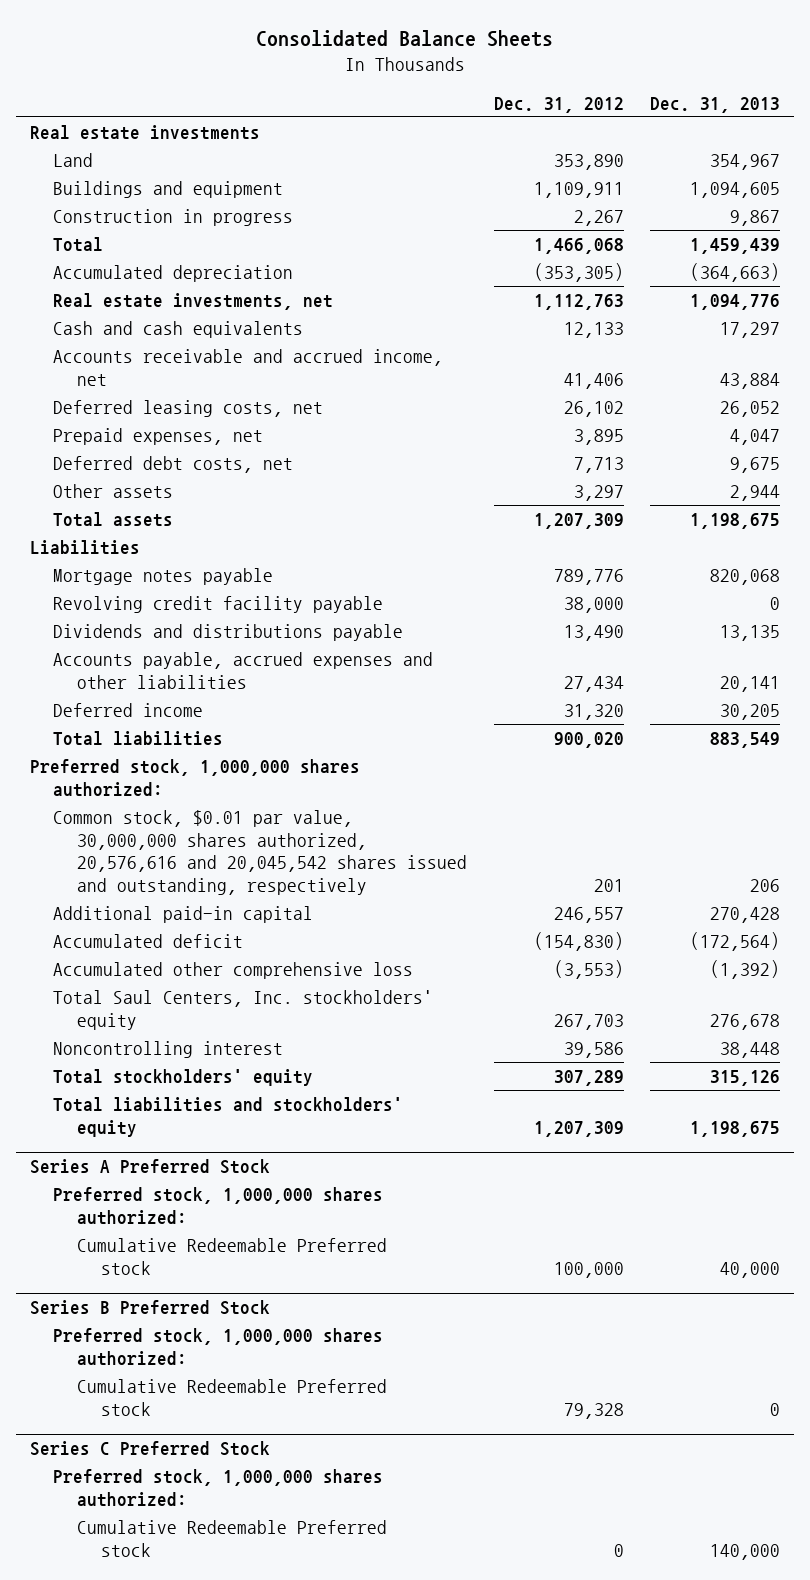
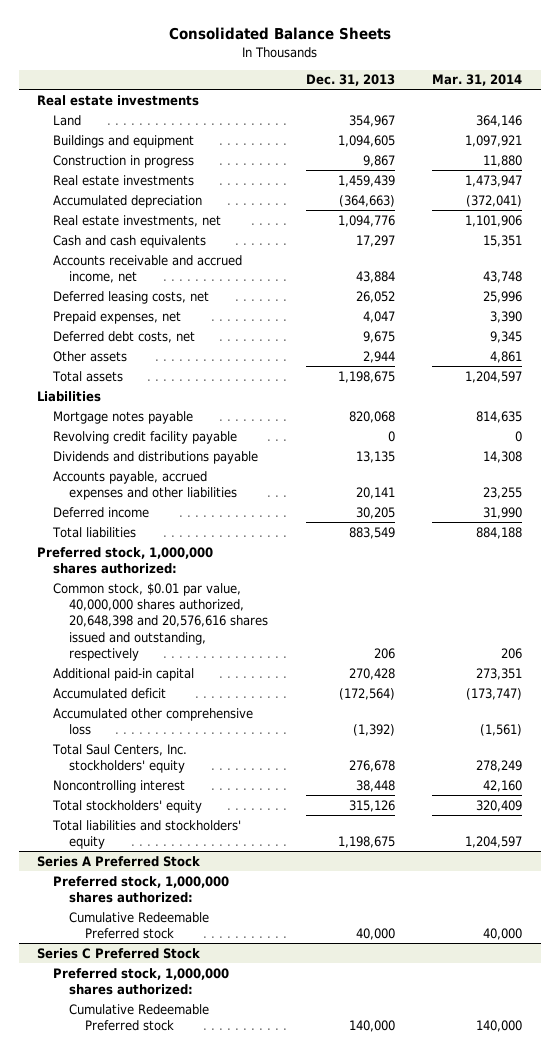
- | Dec. 31, 2012 | Dec. 31, 2013
+ | Dec. 31, 2013 | Mar. 31, 2014
- Total | 1,466,068 | 1,459,439
+ Real estate investments | 1,459,439 | 1,473,947
- Common stock, $0.01 par value, 30,000,000 shares authorized, 20,576,616 and 20,045,542 shares issued and outstanding, respectively | 201 | 206
+ Common stock, $0.01 par value, 40,000,000 shares authorized, 20,648,398 and 20,576,616 shares issued and outstanding, respectively | 206 | 206
- Series B Preferred Stock
- Preferred stock, 1,000,000 shares authorized:
- Cumulative Redeemable Preferred stock | 79,328 | 0

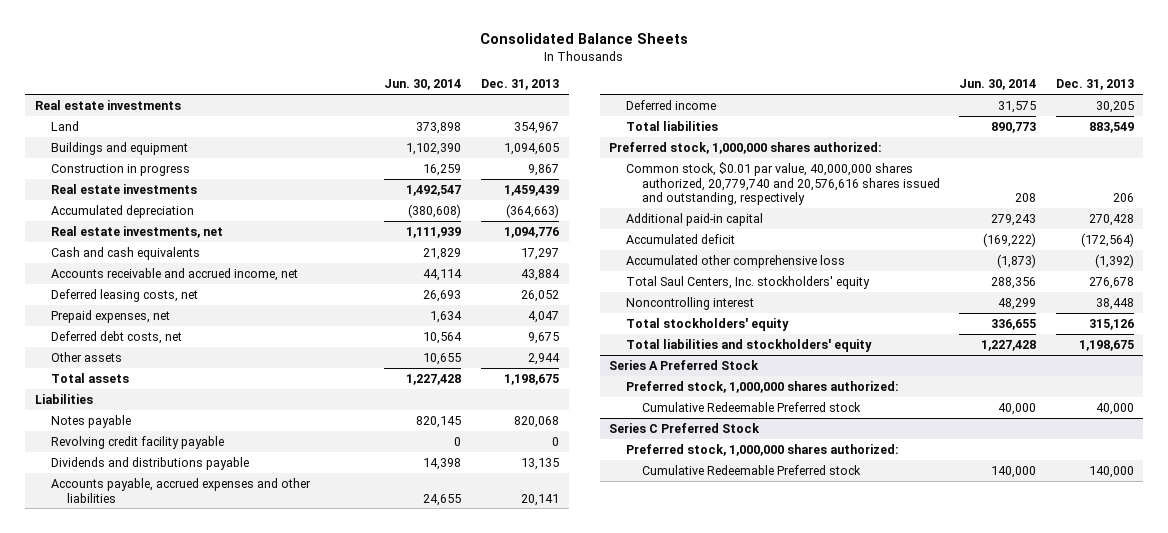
- | Dec. 31, 2013 | Mar. 31, 2014
+ | Jun. 30, 2014 | Dec. 31, 2013
- Mortgage notes payable | 820,068 | 814,635
+ Notes payable | 820,145 | 820,068
- Common stock, $0.01 par value, 40,000,000 shares authorized, 20,648,398 and 20,576,616 shares issued and outstanding, respectively | 206 | 206
+ Common stock, $0.01 par value, 40,000,000 shares authorized, 20,779,740 and 20,576,616 shares issued and outstanding, respectively | 208 | 206

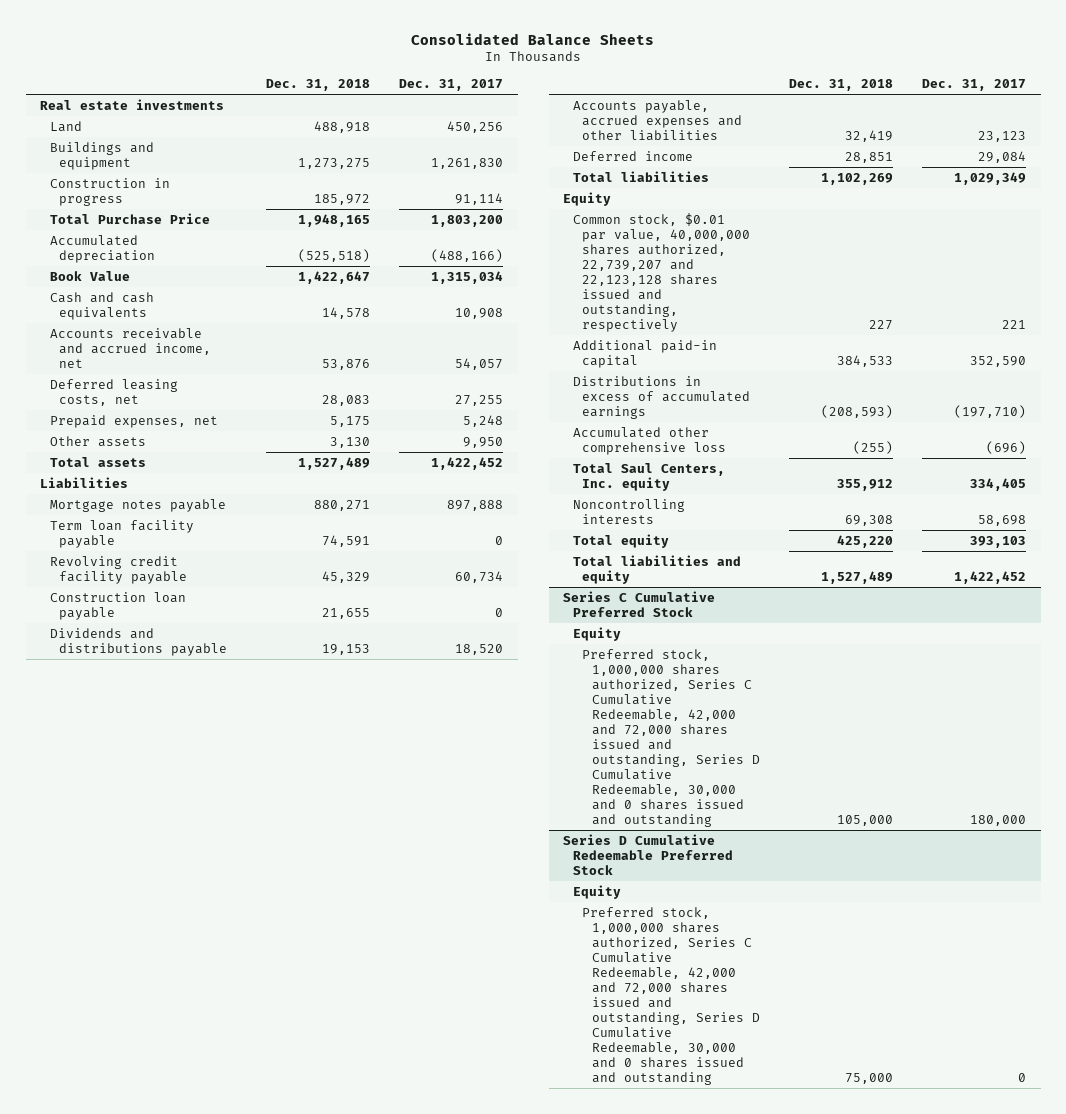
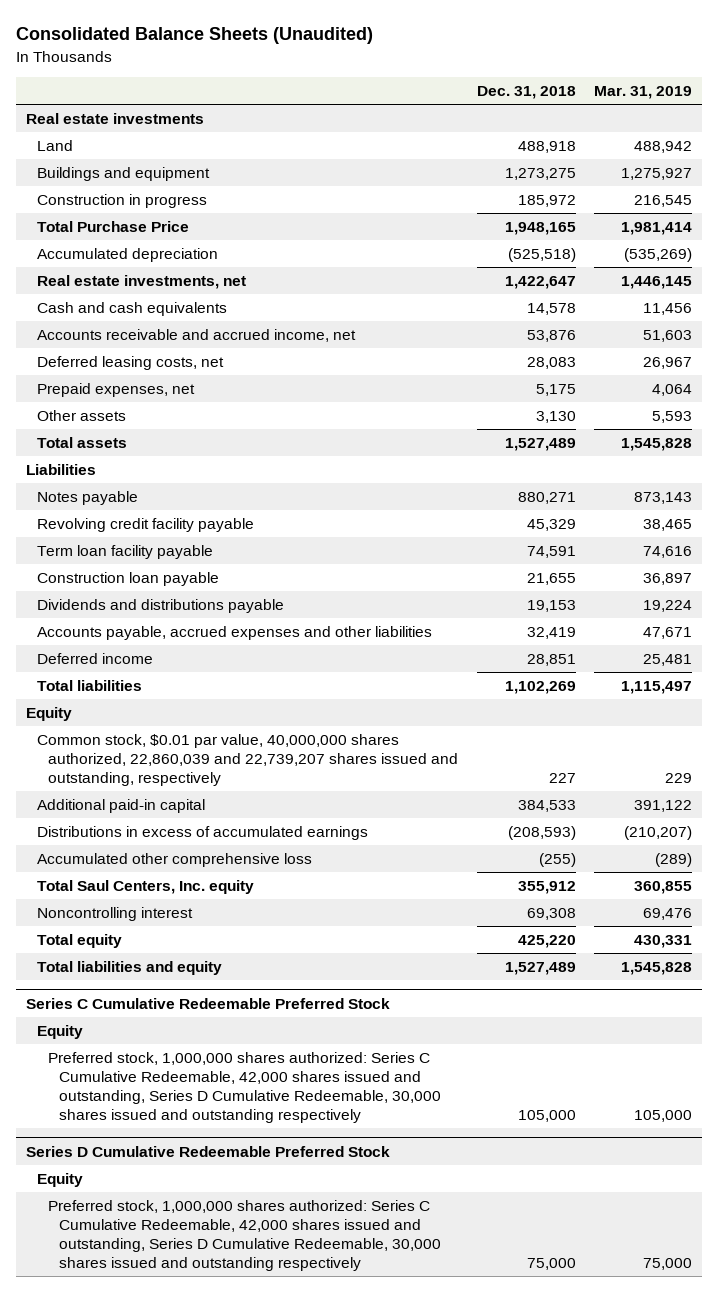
- Consolidated Balance Sheets
+ Consolidated Balance Sheets (Unaudited)
- | Dec. 31, 2018 | Dec. 31, 2017
+ | Dec. 31, 2018 | Mar. 31, 2019
- Book Value | 1,422,647 | 1,315,034
+ Real estate investments, net | 1,422,647 | 1,446,145
- Mortgage notes payable | 880,271 | 897,888
+ Notes payable | 880,271 | 873,143
moved down: Term loan facility payable | 74,591 | 74,616
- Common stock, $0.01 par value, 40,000,000 shares authorized, 22,739,207 and 22,123,128 shares issued and outstanding, respectively | 227 | 221
+ Common stock, $0.01 par value, 40,000,000 shares authorized, 22,860,039 and 22,739,207 shares issued and outstanding, respectively | 227 | 229
- Noncontrolling interests | 69,308 | 58,698
+ Noncontrolling interest | 69,308 | 69,476
- Series C Cumulative Preferred Stock
+ Series C Cumulative Redeemable Preferred Stock
- Preferred stock, 1,000,000 shares authorized, Series C Cumulative Redeemable, 42,000 and 72,000 shares issued and outstanding, Series D Cumulative Redeemable, 30,000 and 0 shares issued and outstanding | 105,000 | 180,000
+ Preferred stock, 1,000,000 shares authorized: Series C Cumulative Redeemable, 42,000 shares issued and outstanding, Series D Cumulative Redeemable, 30,000 shares issued and outstanding respectively | 105,000 | 105,000
@ Series D Cumulative Redeemable Preferred Stock
- Preferred stock, 1,000,000 shares authorized, Series C Cumulative Redeemable, 42,000 and 72,000 shares issued and outstanding, Series D Cumulative Redeemable, 30,000 and 0 shares issued and outstanding | 75,000 | 0
+ Preferred stock, 1,000,000 shares authorized: Series C Cumulative Redeemable, 42,000 shares issued and outstanding, Series D Cumulative Redeemable, 30,000 shares issued and outstanding respectively | 75,000 | 75,000

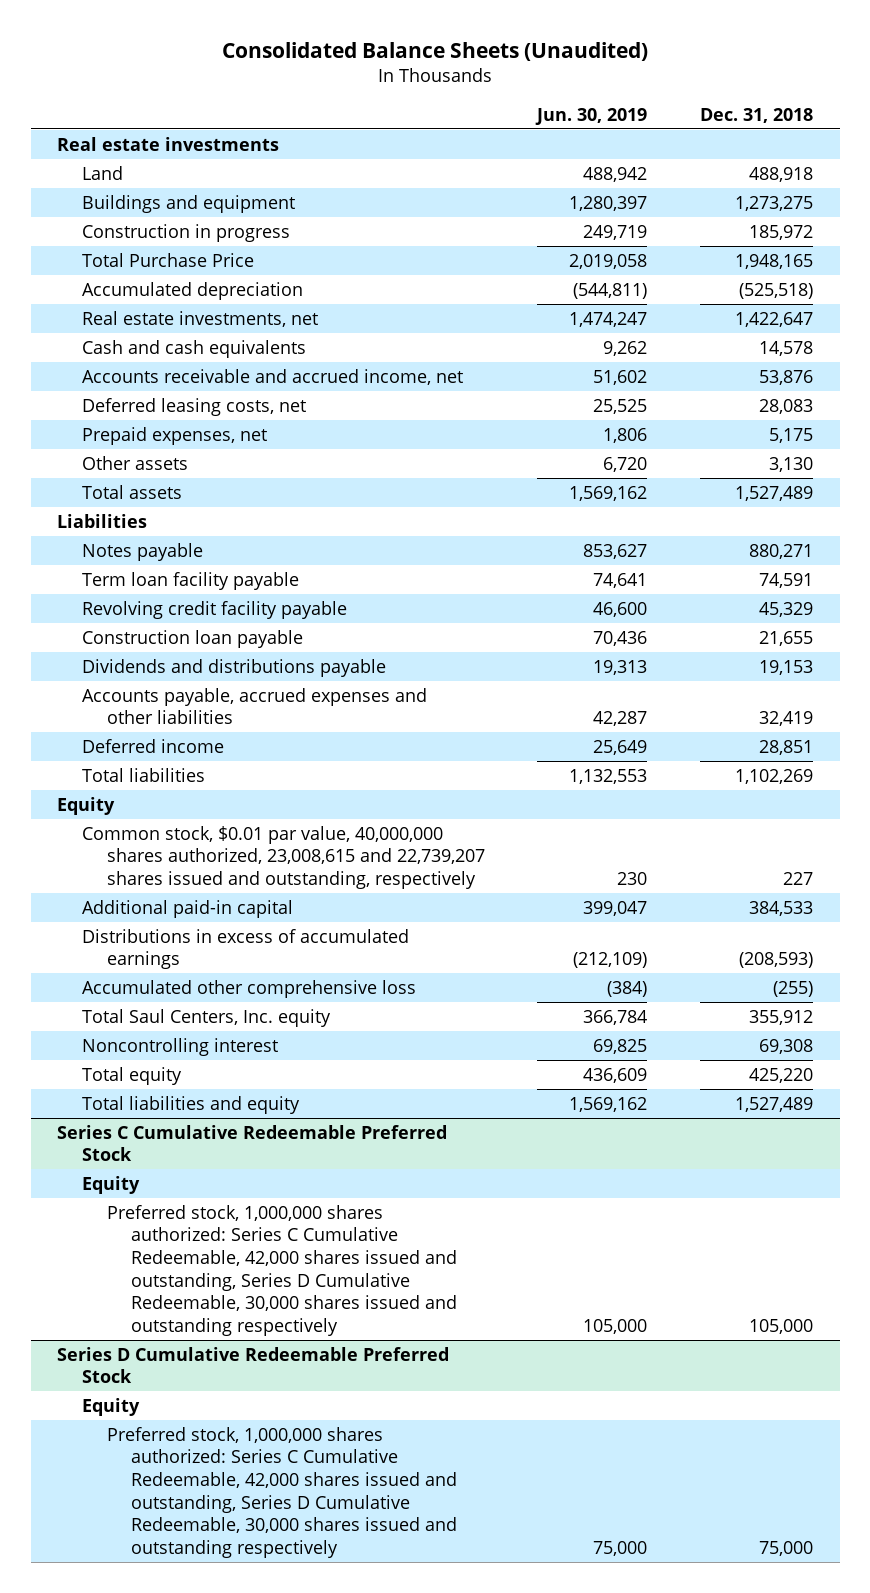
- | Dec. 31, 2018 | Mar. 31, 2019
+ | Jun. 30, 2019 | Dec. 31, 2018
moved down: Revolving credit facility payable | 46,600 | 45,329
- Common stock, $0.01 par value, 40,000,000 shares authorized, 22,860,039 and 22,739,207 shares issued and outstanding, respectively | 227 | 229
+ Common stock, $0.01 par value, 40,000,000 shares authorized, 23,008,615 and 22,739,207 shares issued and outstanding, respectively | 230 | 227

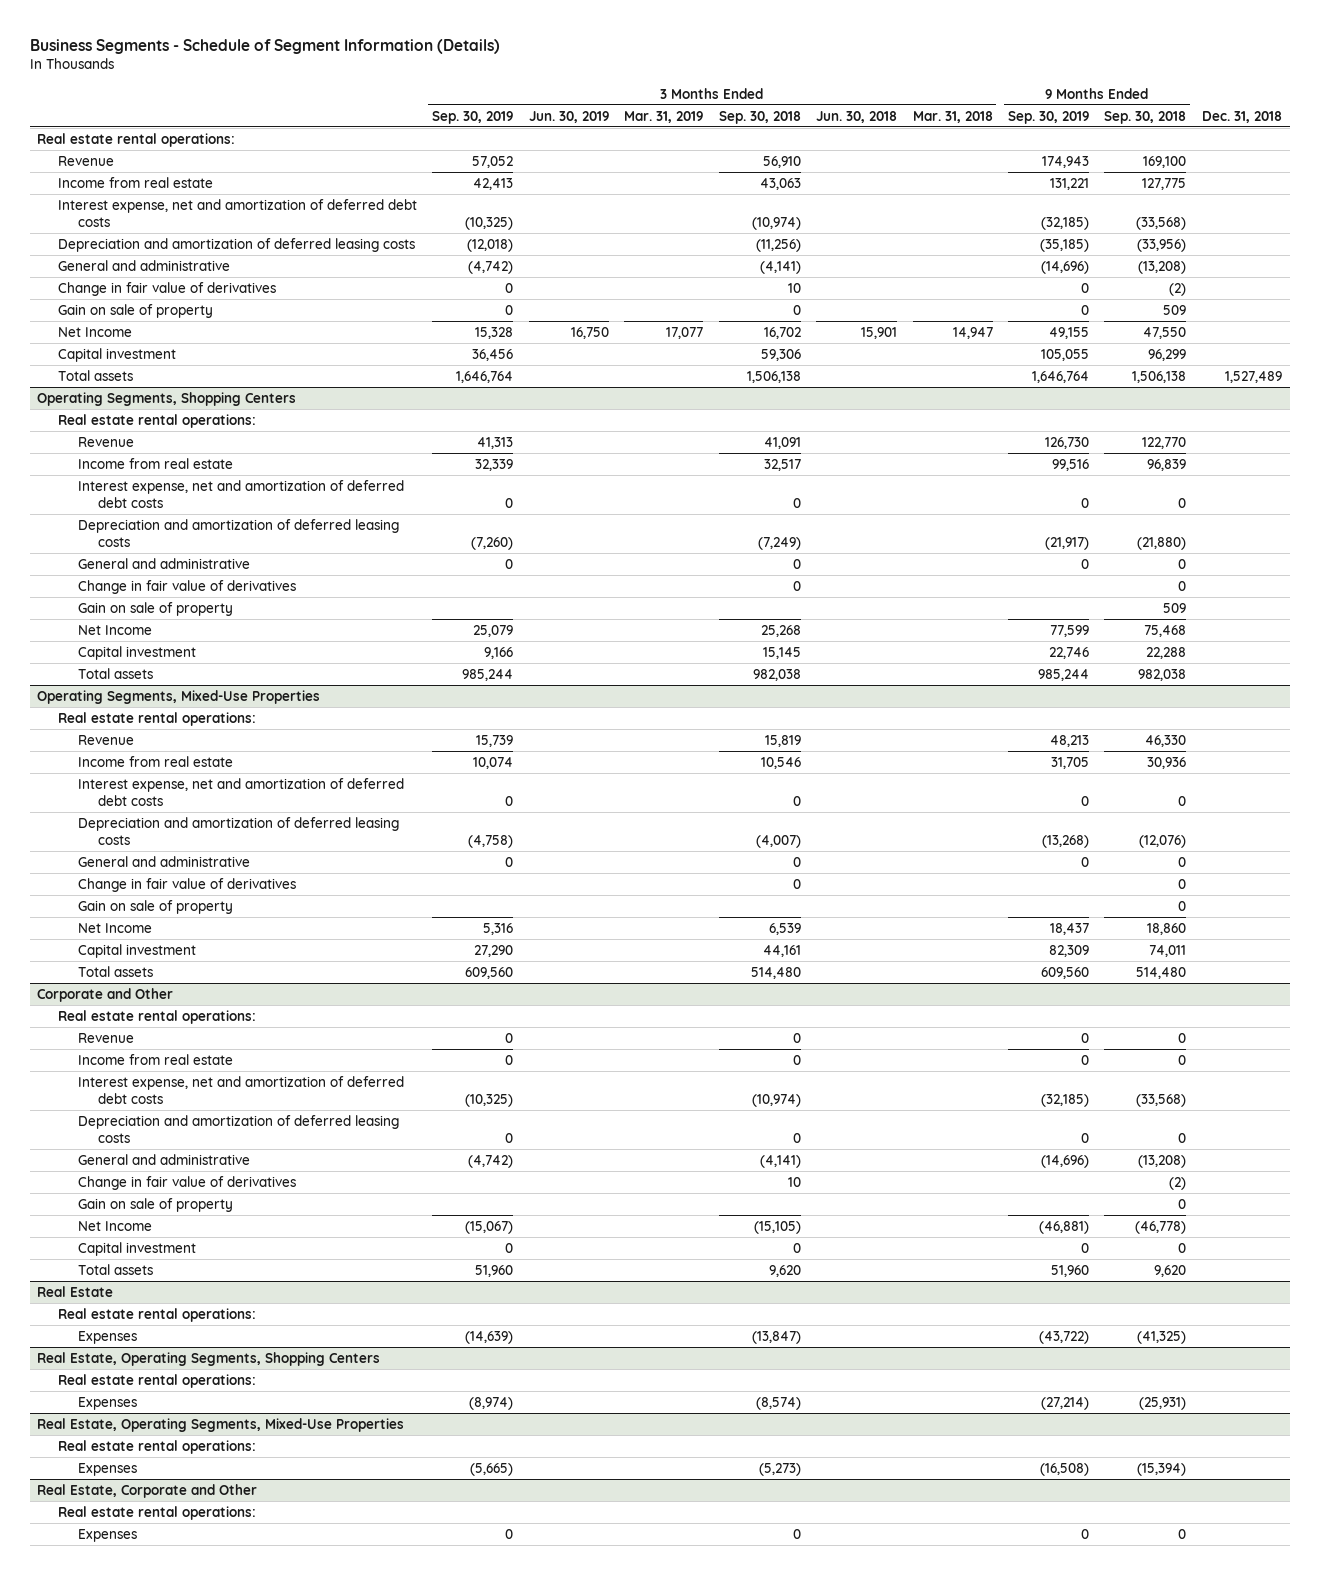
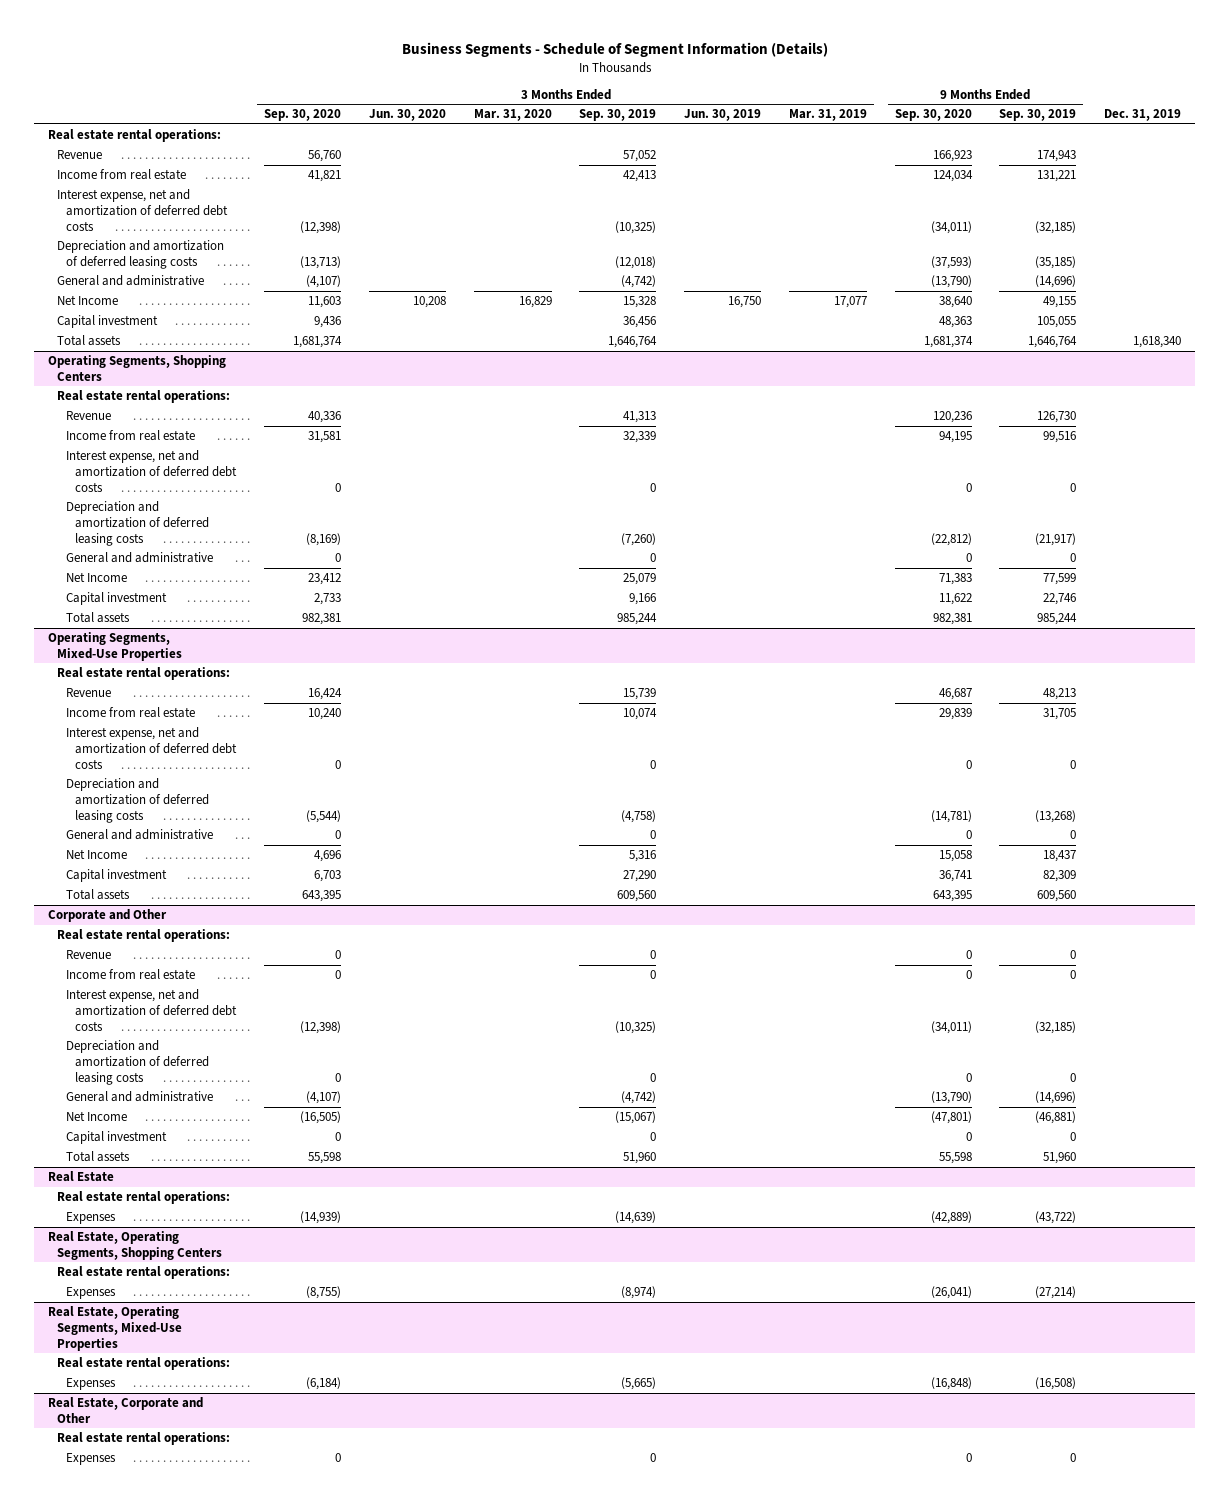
- | 3 Months Ended Sep. 30, 2019 | 3 Months Ended Jun. 30, 2019 | 3 Months Ended Mar. 31, 2019 | 3 Months Ended Sep. 30, 2018 | 3 Months Ended Jun. 30, 2018 | 3 Months Ended Mar. 31, 2018 | 9 Months Ended Sep. 30, 2019 | 9 Months Ended Sep. 30, 2018 | Dec. 31, 2018
+ | 3 Months Ended Sep. 30, 2020 | 3 Months Ended Jun. 30, 2020 | 3 Months Ended Mar. 31, 2020 | 3 Months Ended Sep. 30, 2019 | 3 Months Ended Jun. 30, 2019 | 3 Months Ended Mar. 31, 2019 | 9 Months Ended Sep. 30, 2020 | 9 Months Ended Sep. 30, 2019 | Dec. 31, 2019
- Change in fair value of derivatives | 0 | | | 10 | | | 0 | (2) |
- Gain on sale of property | 0 | | | 0 | | | 0 | 509 |
@ Operating Segments, Shopping Centers
- Change in fair value of derivatives | | | | 0 | | | | 0 |
- Gain on sale of property | | | | | | | | 509 |
@ Operating Segments, Mixed-Use Properties
- Change in fair value of derivatives | | | | 0 | | | | 0 |
- Gain on sale of property | | | | | | | | 0 |
@ Corporate and Other
- Change in fair value of derivatives | | | | 10 | | | | (2) |
- Gain on sale of property | | | | | | | | 0 |

